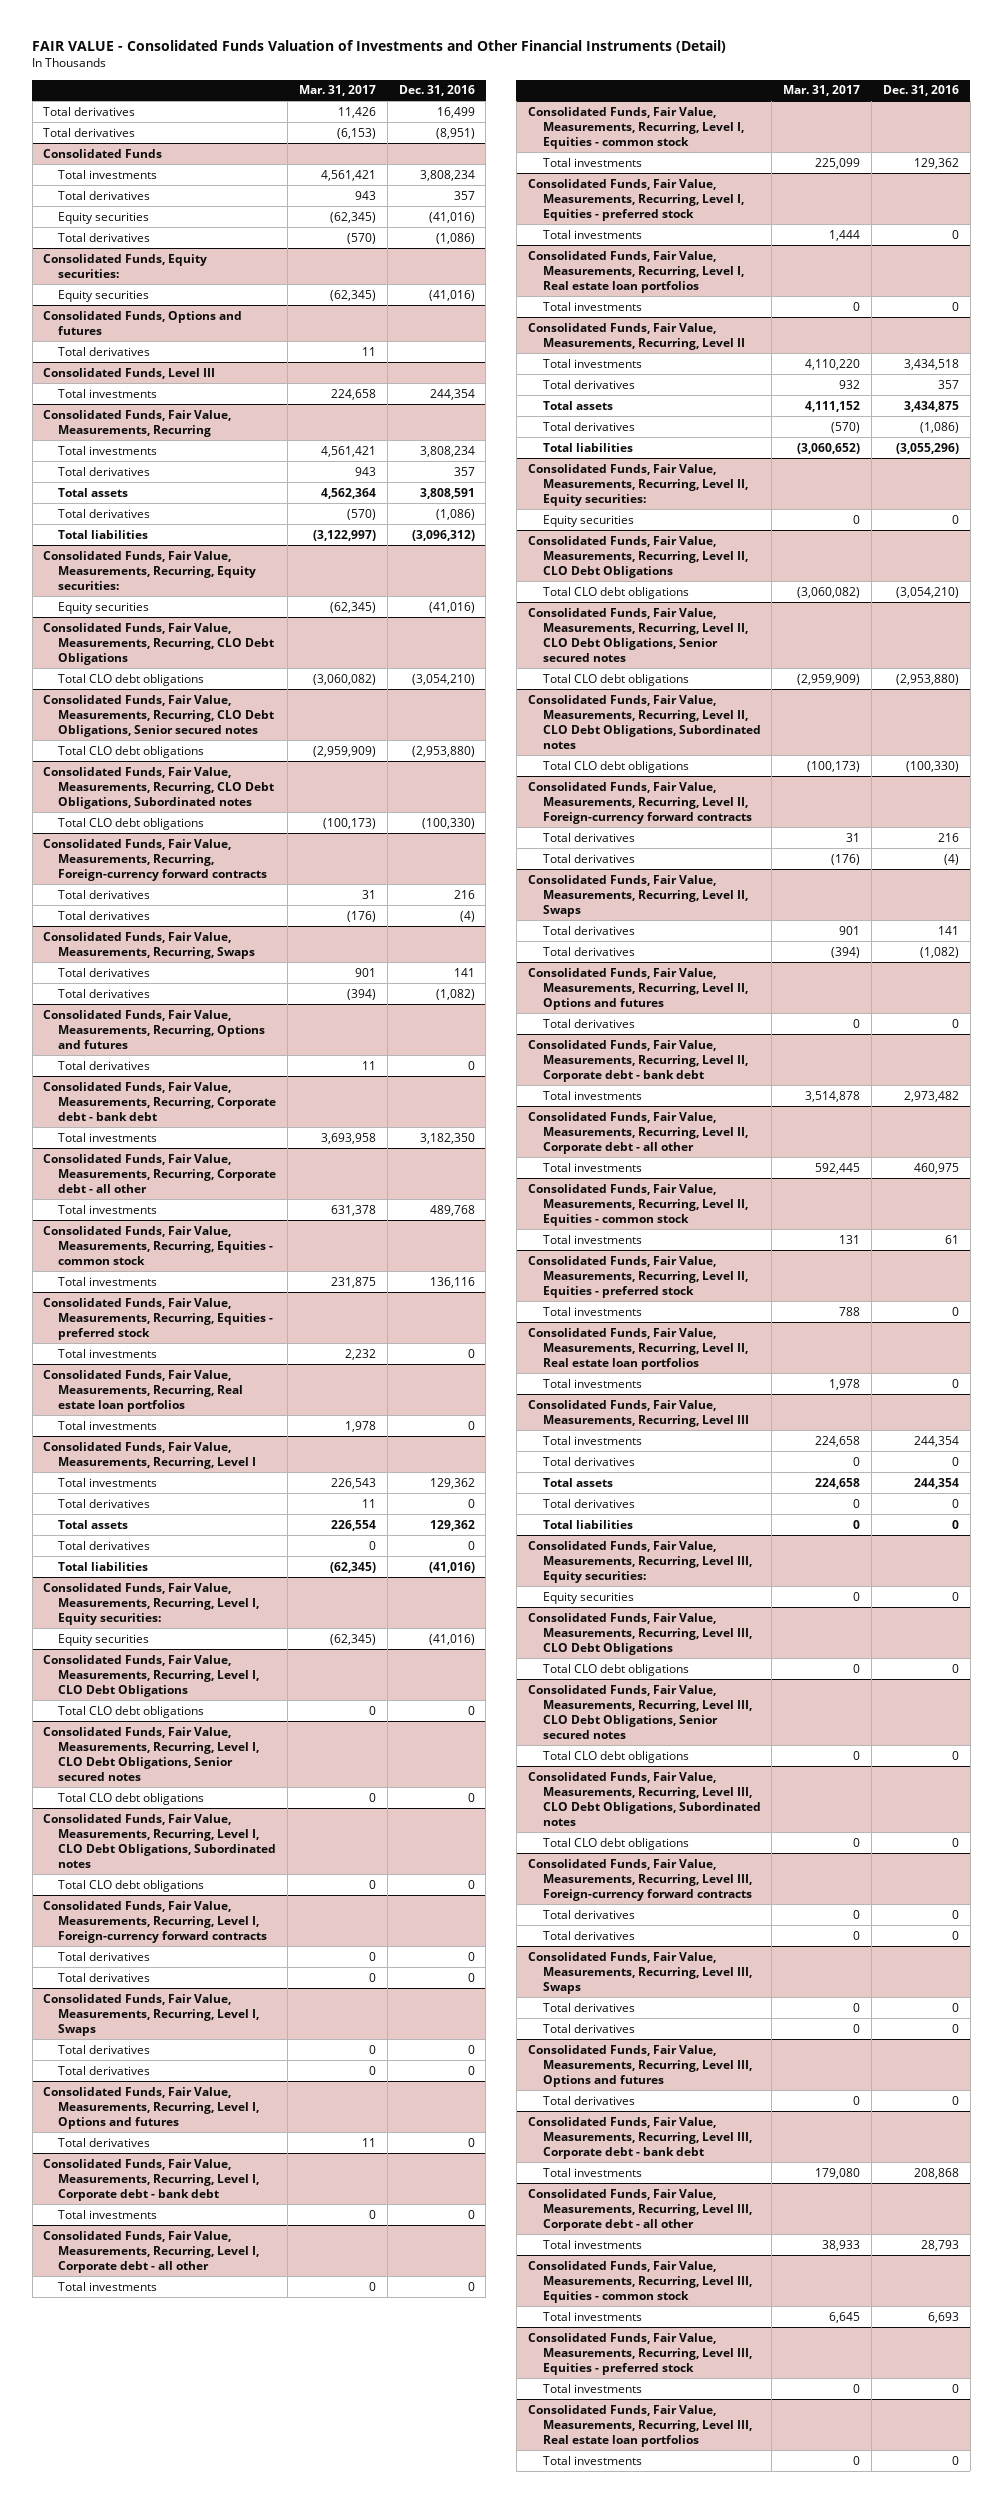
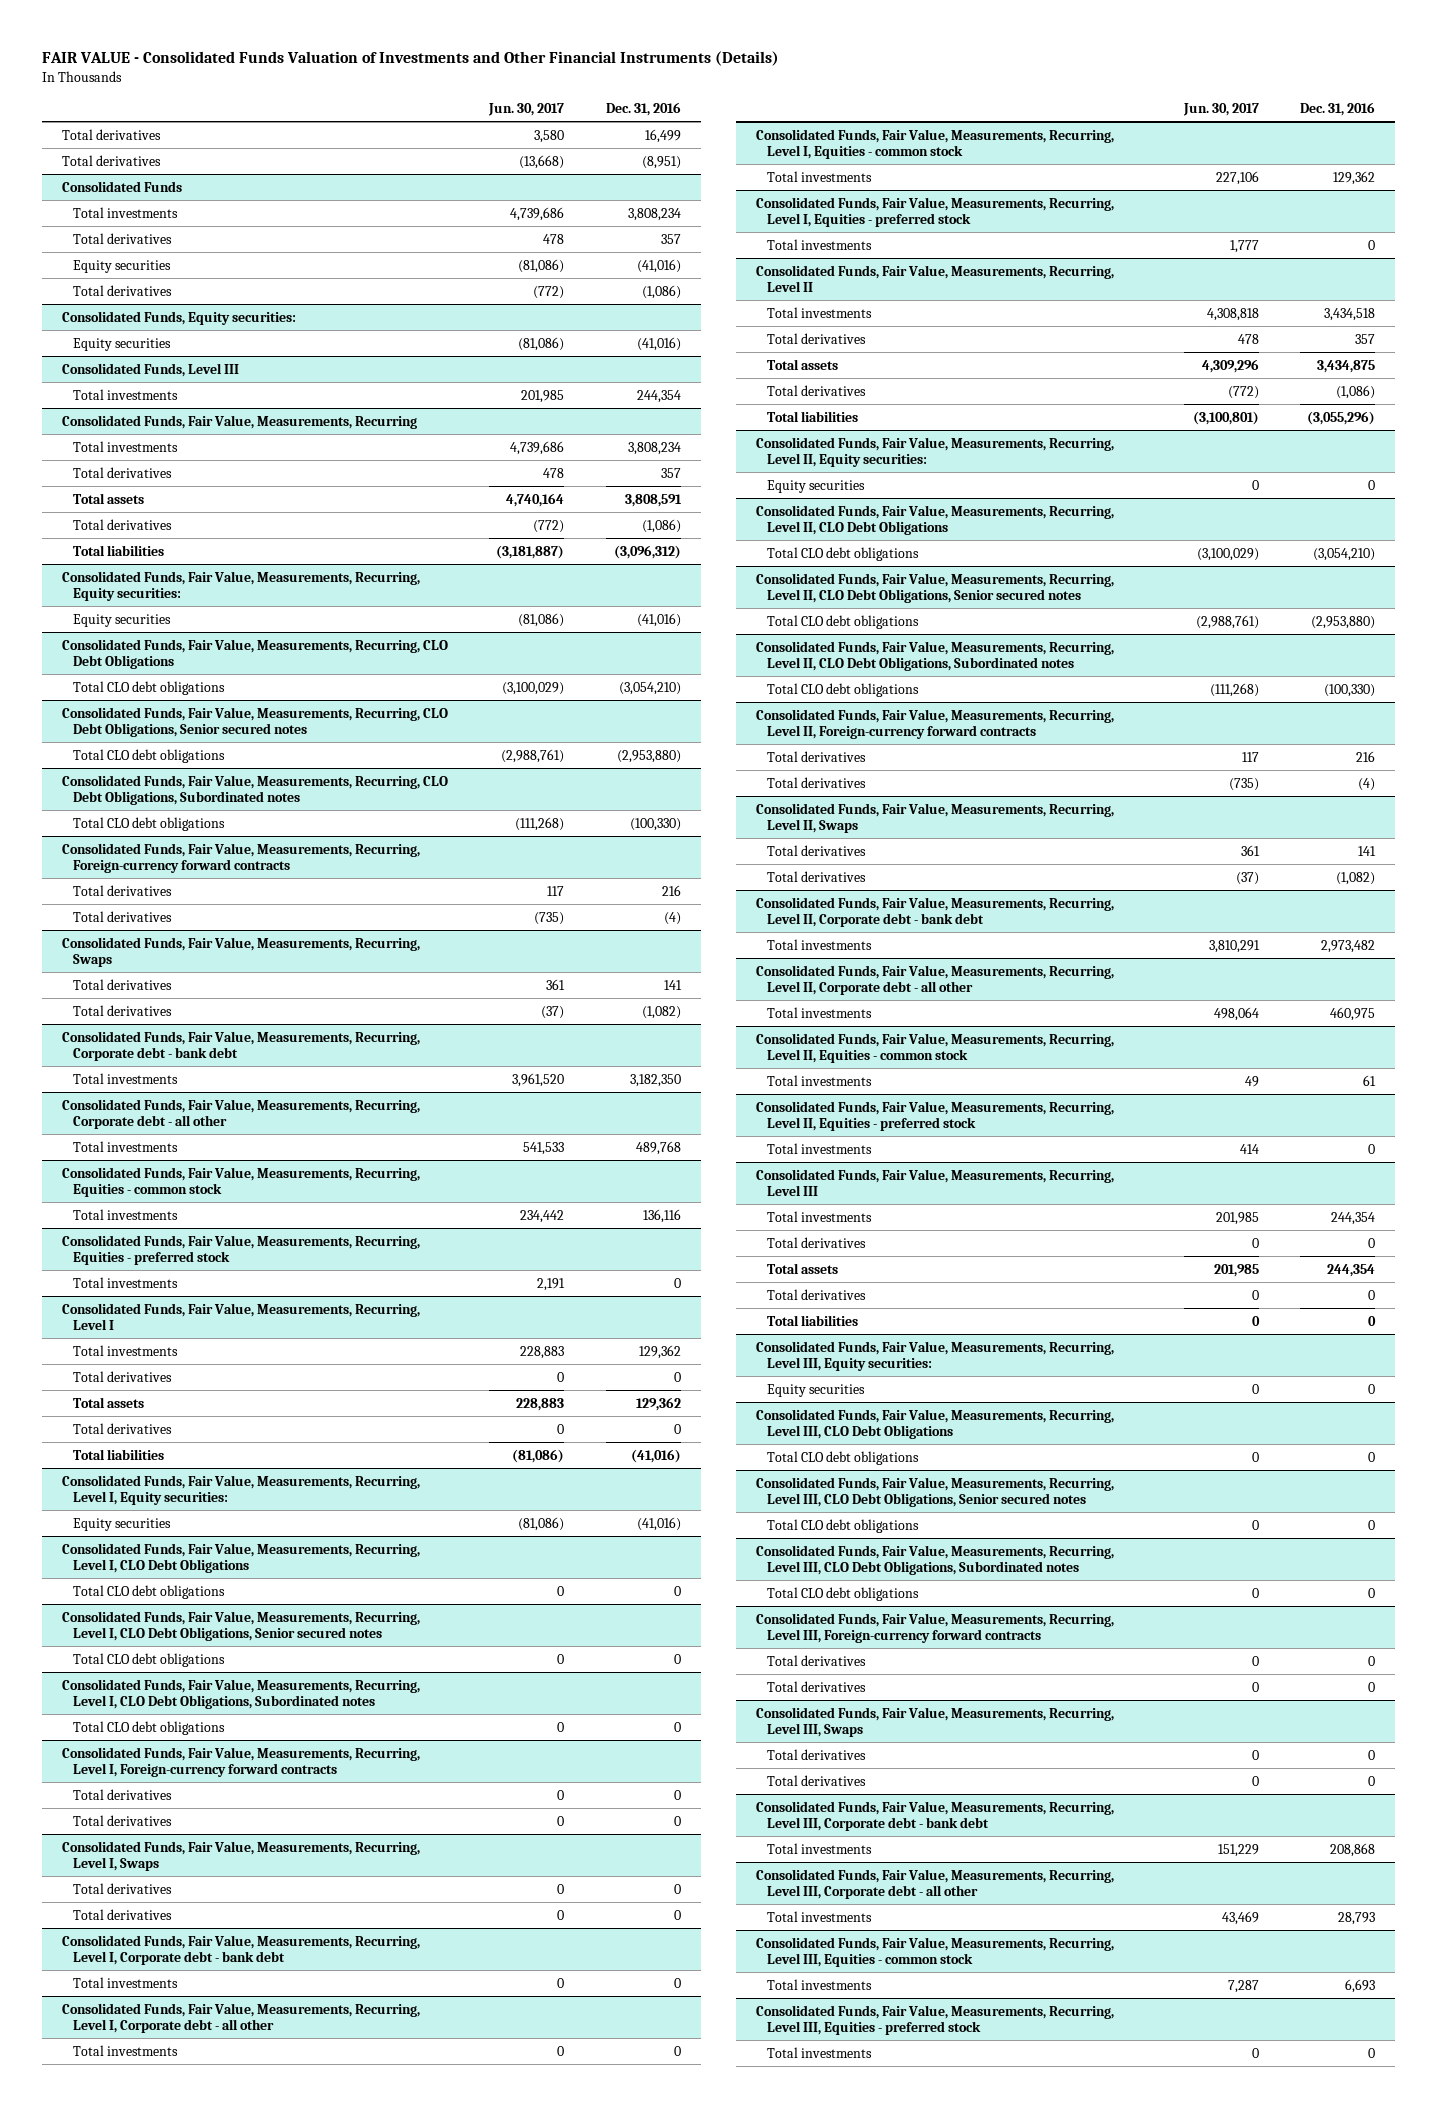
- FAIR VALUE - Consolidated Funds Valuation of Investments and Other Financial Instruments (Detail)
+ FAIR VALUE - Consolidated Funds Valuation of Investments and Other Financial Instruments (Details)
- | Mar. 31, 2017 | Dec. 31, 2016
+ | Jun. 30, 2017 | Dec. 31, 2016
- Consolidated Funds, Options and futures
- Total derivatives | 11 |
- Consolidated Funds, Fair Value, Measurements, Recurring, Options and futures
- Total derivatives | 11 | 0
- Consolidated Funds, Fair Value, Measurements, Recurring, Real estate loan portfolios
- Total investments | 1,978 | 0
- Consolidated Funds, Fair Value, Measurements, Recurring, Level I, Options and futures
- Total derivatives | 11 | 0
- Consolidated Funds, Fair Value, Measurements, Recurring, Level I, Real estate loan portfolios
- Total investments | 0 | 0
- Consolidated Funds, Fair Value, Measurements, Recurring, Level II, Options and futures
- Total derivatives | 0 | 0
- Consolidated Funds, Fair Value, Measurements, Recurring, Level II, Real estate loan portfolios
- Total investments | 1,978 | 0
- Consolidated Funds, Fair Value, Measurements, Recurring, Level III, Options and futures
- Total derivatives | 0 | 0
- Consolidated Funds, Fair Value, Measurements, Recurring, Level III, Real estate loan portfolios
- Total investments | 0 | 0

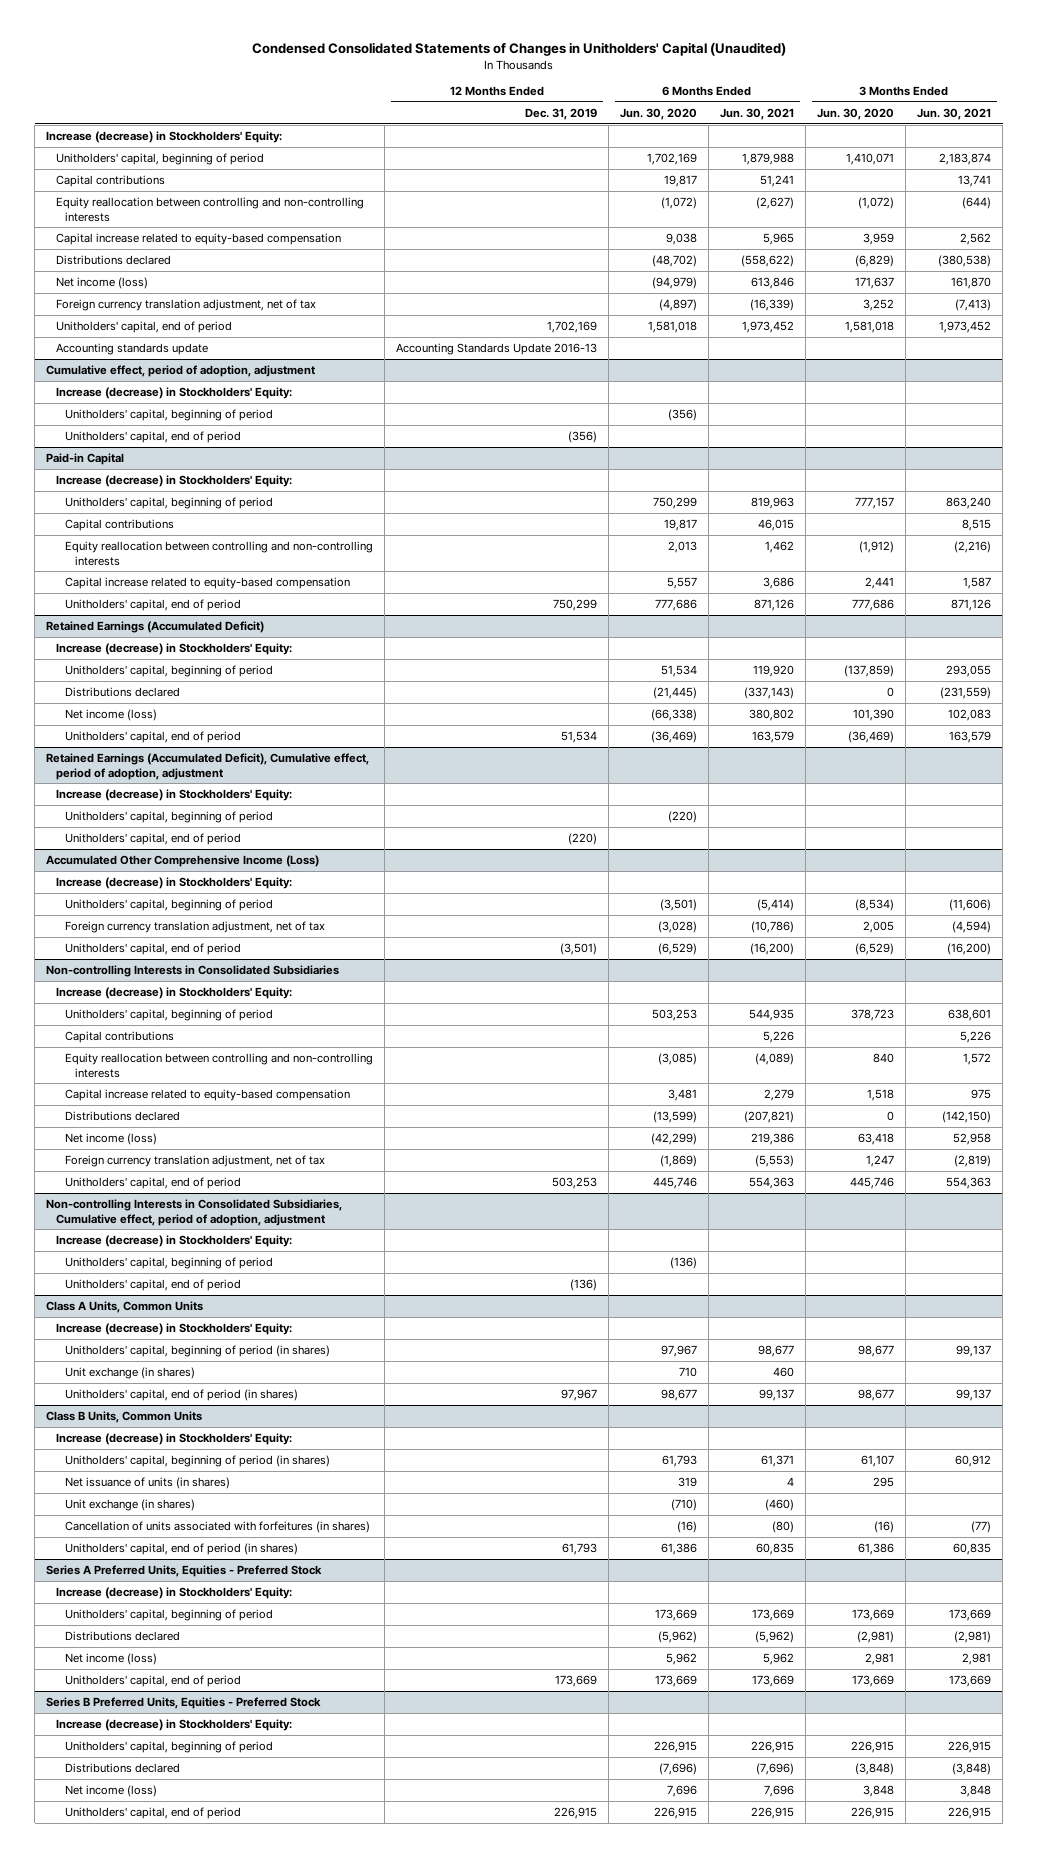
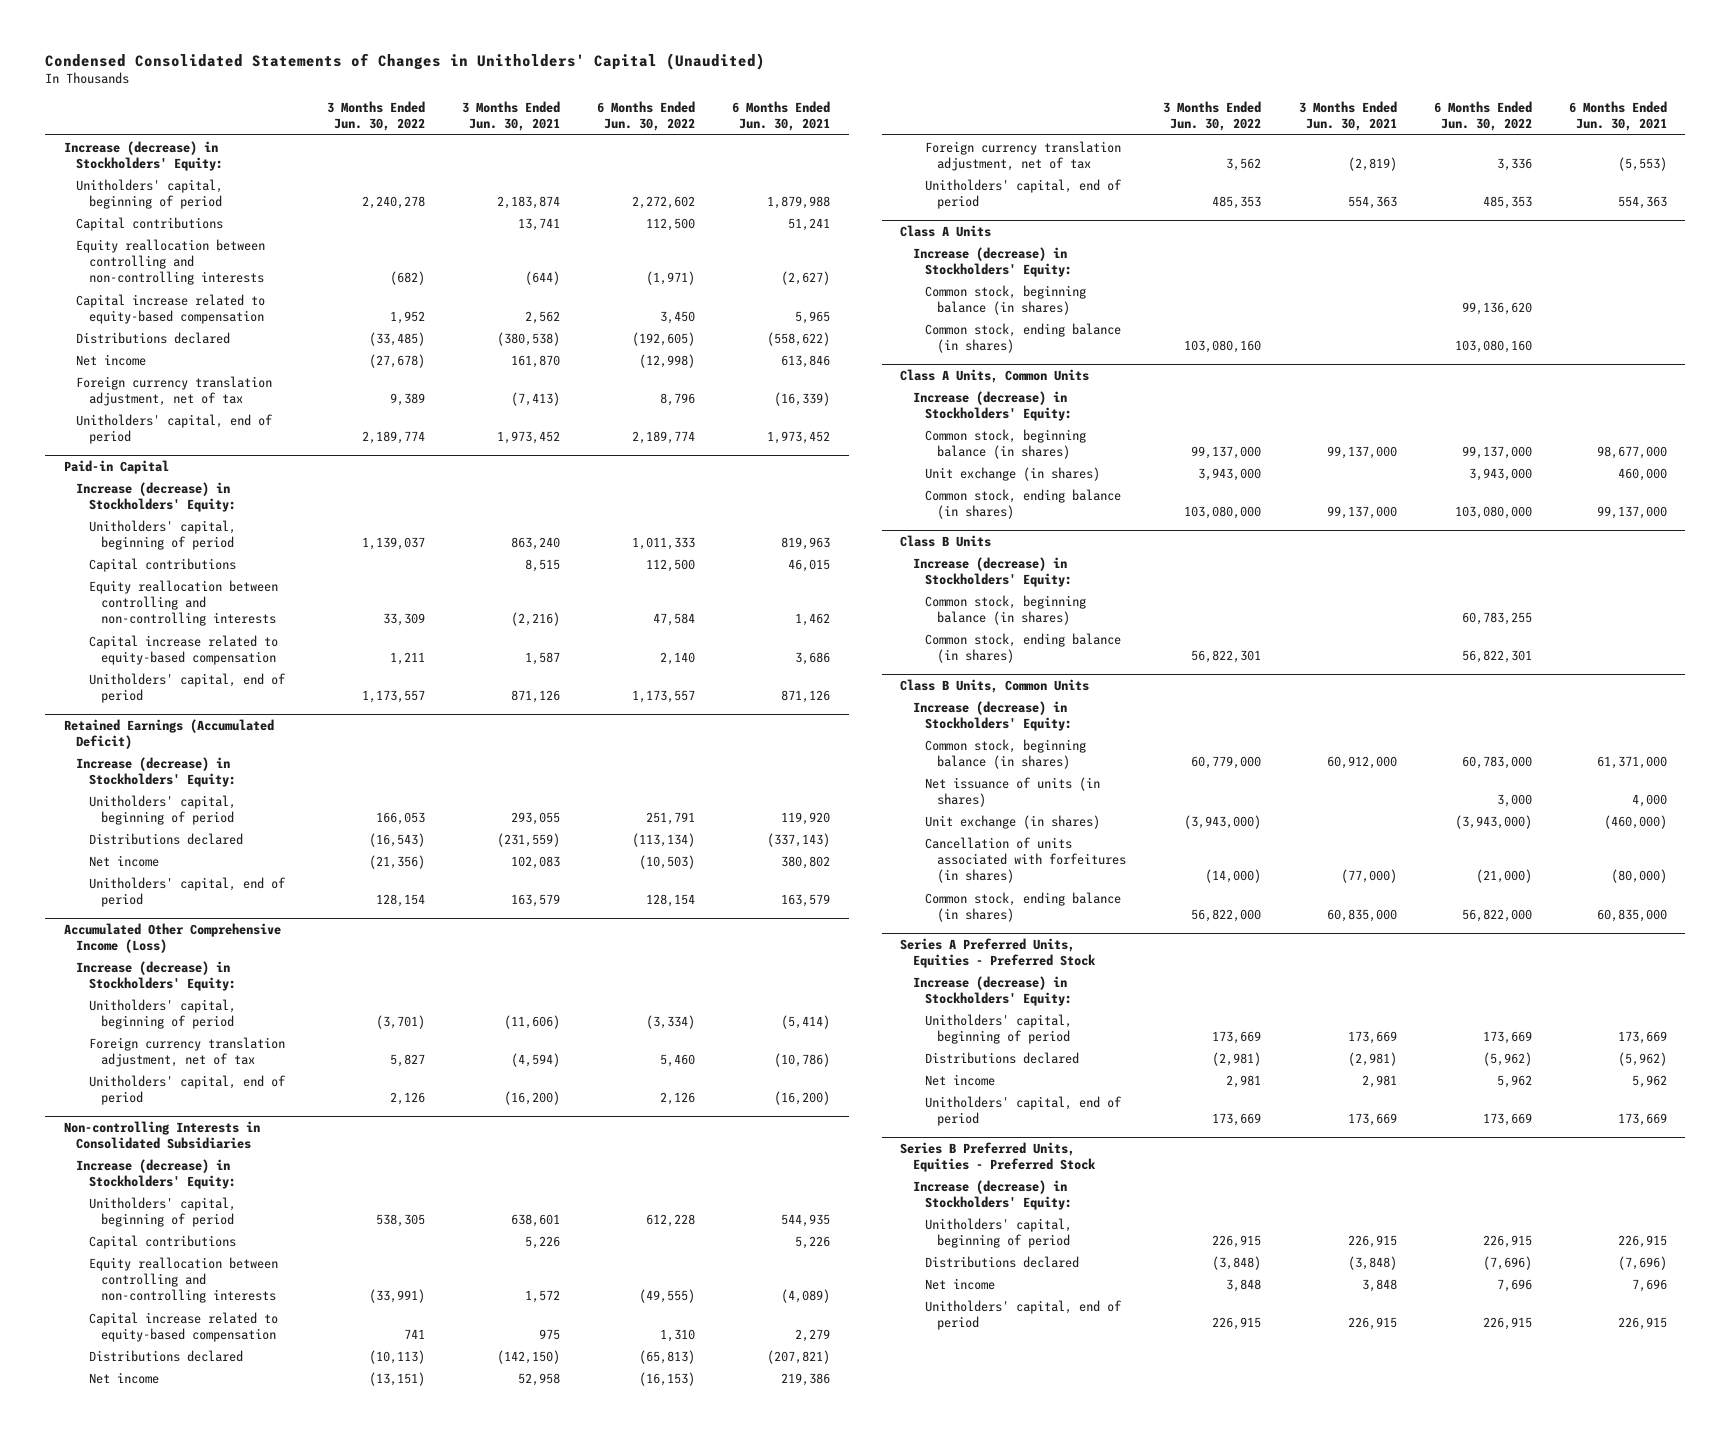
- | 12 Months Ended Dec. 31, 2019 | 6 Months Ended Jun. 30, 2020 | 6 Months Ended Jun. 30, 2021 | 3 Months Ended Jun. 30, 2020 | 3 Months Ended Jun. 30, 2021
+ | 3 Months Ended Jun. 30, 2022 | 3 Months Ended Jun. 30, 2021 | 6 Months Ended Jun. 30, 2022 | 6 Months Ended Jun. 30, 2021
- Net income (loss) | | (94,979) | 613,846 | 171,637 | 161,870
+ Net income | (27,678) | 161,870 | (12,998) | 613,846
- Accounting standards update | Accounting Standards Update 2016-13 | | | |
- Cumulative effect, period of adoption, adjustment
- Increase (decrease) in Stockholders' Equity:
- Unitholders' capital, beginning of period | | (356) | | |
- Unitholders' capital, end of period | (356) | | | |
@ Retained Earnings (Accumulated Deficit)
- Net income (loss) | | (66,338) | 380,802 | 101,390 | 102,083
+ Net income | (21,356) | 102,083 | (10,503) | 380,802
- Retained Earnings (Accumulated Deficit), Cumulative effect, period of adoption, adjustment
- Increase (decrease) in Stockholders' Equity:
- Unitholders' capital, beginning of period | | (220) | | |
- Unitholders' capital, end of period | (220) | | | |
@ Non-controlling Interests in Consolidated Subsidiaries
- Net income (loss) | | (42,299) | 219,386 | 63,418 | 52,958
+ Net income | (13,151) | 52,958 | (16,153) | 219,386
- Non-controlling Interests in Consolidated Subsidiaries, Cumulative effect, period of adoption, adjustment
+ Class A Units
- Unitholders' capital, beginning of period | | (136) | | |
- Unitholders' capital, end of period | (136) | | | |
+ Common stock, beginning balance (in shares) | | | 99,136,620 |
+ Common stock, ending balance (in shares) | 103,080,160 | | 103,080,160 |
@ Class A Units, Common Units
- Unitholders' capital, beginning of period (in shares) | | 97,967 | 98,677 | 98,677 | 99,137
- Unit exchange (in shares) | | 710 | 460 | |
- Unitholders' capital, end of period (in shares) | 97,967 | 98,677 | 99,137 | 98,677 | 99,137
+ Common stock, beginning balance (in shares) | 99,137,000 | 99,137,000 | 99,137,000 | 98,677,000
+ Unit exchange (in shares) | 3,943,000 | | 3,943,000 | 460,000
+ Common stock, ending balance (in shares) | 103,080,000 | 99,137,000 | 103,080,000 | 99,137,000
+ Class B Units
+ Increase (decrease) in Stockholders' Equity:
+ Common stock, beginning balance (in shares) | | | 60,783,255 |
+ Common stock, ending balance (in shares) | 56,822,301 | | 56,822,301 |
@ Class B Units, Common Units
- Unitholders' capital, beginning of period (in shares) | | 61,793 | 61,371 | 61,107 | 60,912
- Net issuance of units (in shares) | | 319 | 4 | 295 |
- Unit exchange (in shares) | | (710) | (460) | |
- Cancellation of units associated with forfeitures (in shares) | | (16) | (80) | (16) | (77)
- Unitholders' capital, end of period (in shares) | 61,793 | 61,386 | 60,835 | 61,386 | 60,835
+ Common stock, beginning balance (in shares) | 60,779,000 | 60,912,000 | 60,783,000 | 61,371,000
+ Net issuance of units (in shares) | | | 3,000 | 4,000
+ Unit exchange (in shares) | (3,943,000) | | (3,943,000) | (460,000)
+ Cancellation of units associated with forfeitures (in shares) | (14,000) | (77,000) | (21,000) | (80,000)
+ Common stock, ending balance (in shares) | 56,822,000 | 60,835,000 | 56,822,000 | 60,835,000
@ Series A Preferred Units, Equities - Preferred Stock
- Net income (loss) | | 5,962 | 5,962 | 2,981 | 2,981
+ Net income | 2,981 | 2,981 | 5,962 | 5,962
@ Series B Preferred Units, Equities - Preferred Stock
- Net income (loss) | | 7,696 | 7,696 | 3,848 | 3,848
+ Net income | 3,848 | 3,848 | 7,696 | 7,696

